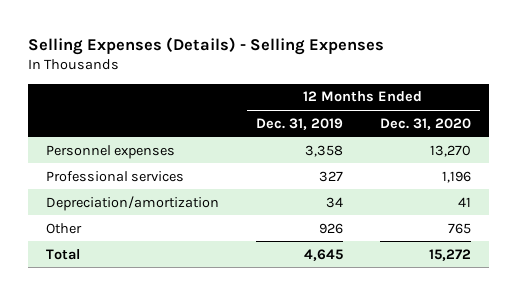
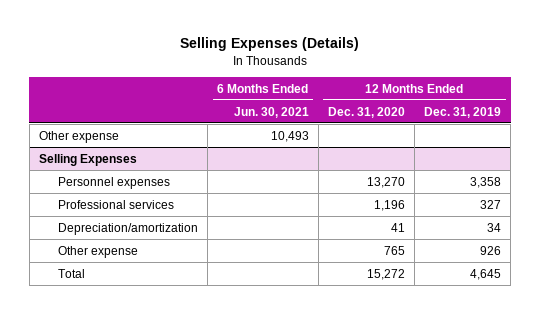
- Selling Expenses (Details) - Selling Expenses
+ Selling Expenses (Details)
- | 12 Months Ended Dec. 31, 2019 | 12 Months Ended Dec. 31, 2020
+ | 6 Months Ended Jun. 30, 2021 | 12 Months Ended Dec. 31, 2020 | 12 Months Ended Dec. 31, 2019
+ Other expense | 10,493 | |
+ Selling Expenses
- Other | 926 | 765
+ Other expense | | 765 | 926

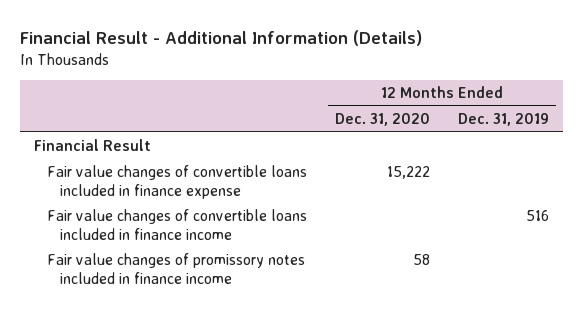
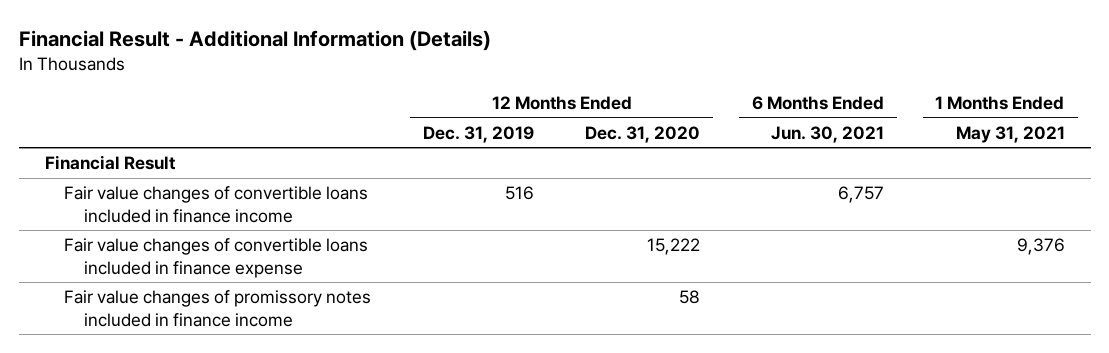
- | 12 Months Ended Dec. 31, 2020 | 12 Months Ended Dec. 31, 2019
+ | 12 Months Ended Dec. 31, 2019 | 12 Months Ended Dec. 31, 2020 | 6 Months Ended Jun. 30, 2021 | 1 Months Ended May 31, 2021
moved down: Fair value changes of convertible loans included in finance expense | | 15,222 | | 9,376

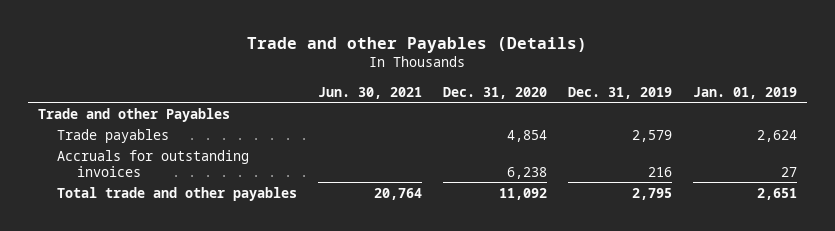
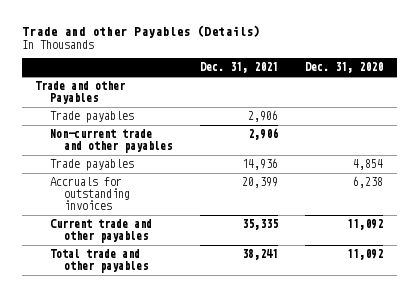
- | Jun. 30, 2021 | Dec. 31, 2020 | Dec. 31, 2019 | Jan. 01, 2019
+ | Dec. 31, 2021 | Dec. 31, 2020
+ Trade payables | 2,906 |
+ Non-current trade and other payables | 2,906 |
+ Current trade and other payables | 35,335 | 11,092

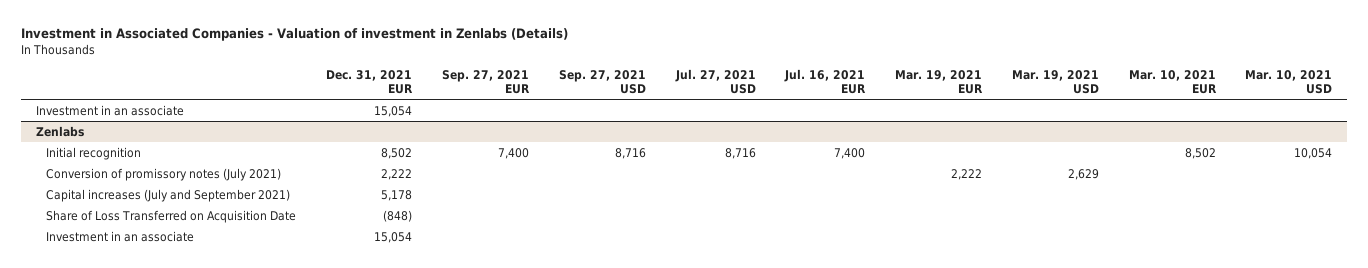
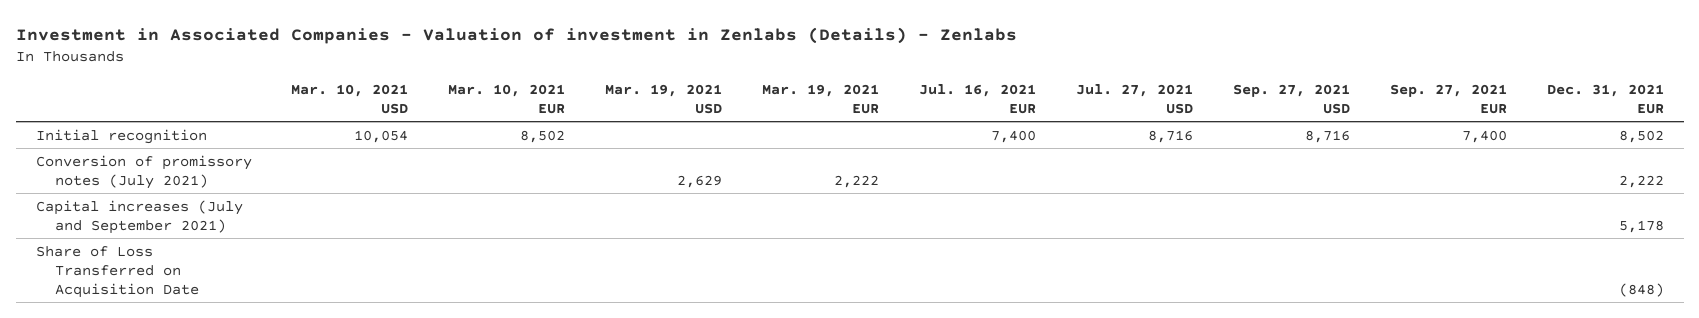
- Investment in Associated Companies - Valuation of investment in Zenlabs (Details)
+ Investment in Associated Companies - Valuation of investment in Zenlabs (Details) - Zenlabs
- | Dec. 31, 2021 EUR | Sep. 27, 2021 EUR | Sep. 27, 2021 USD | Jul. 27, 2021 USD | Jul. 16, 2021 EUR | Mar. 19, 2021 EUR | Mar. 19, 2021 USD | Mar. 10, 2021 EUR | Mar. 10, 2021 USD
+ | Mar. 10, 2021 USD | Mar. 10, 2021 EUR | Mar. 19, 2021 USD | Mar. 19, 2021 EUR | Jul. 16, 2021 EUR | Jul. 27, 2021 USD | Sep. 27, 2021 USD | Sep. 27, 2021 EUR | Dec. 31, 2021 EUR
- Investment in an associate | 15,054 | | | | | | | |
- Zenlabs
- Investment in an associate | 15,054 | | | | | | | |

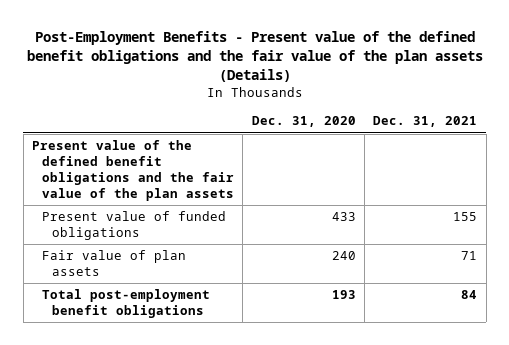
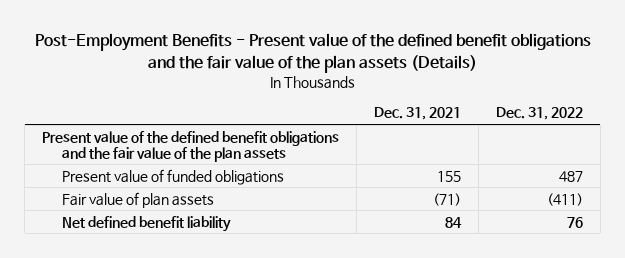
- | Dec. 31, 2020 | Dec. 31, 2021
+ | Dec. 31, 2021 | Dec. 31, 2022
- Fair value of plan assets | 240 | 71
- Total post-employment benefit obligations | 193 | 84
+ Fair value of plan assets | (71) | (411)
+ Net defined benefit liability | 84 | 76

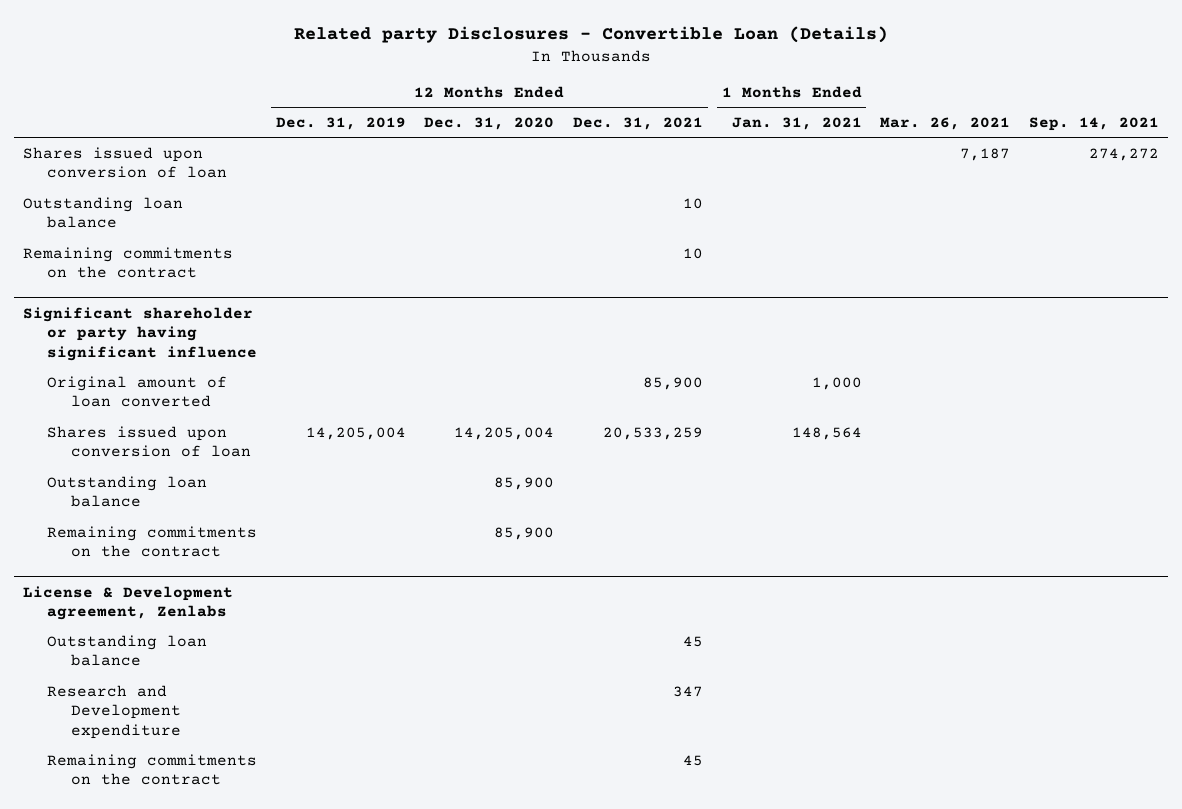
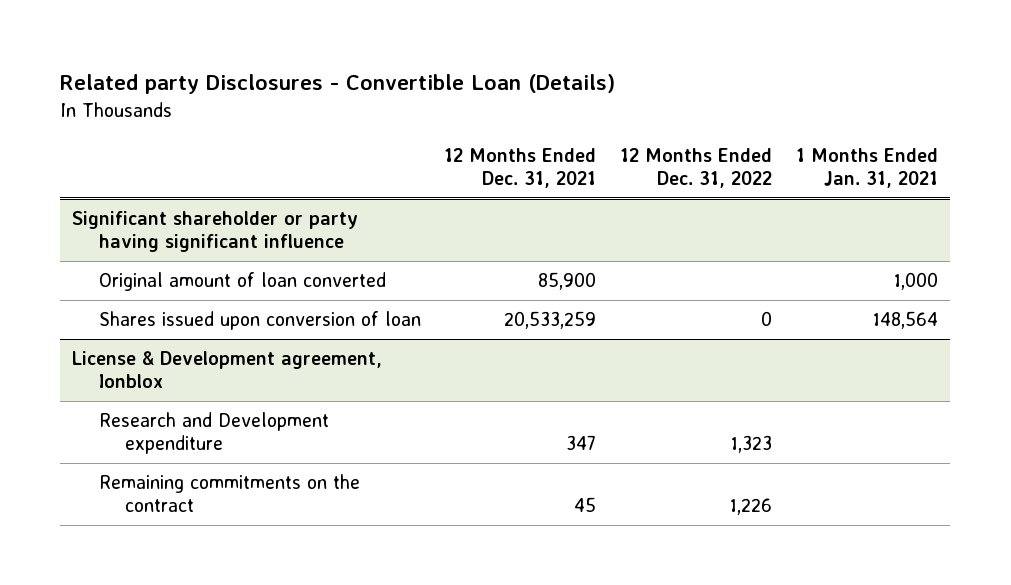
- | 12 Months Ended Dec. 31, 2019 | 12 Months Ended Dec. 31, 2020 | 12 Months Ended Dec. 31, 2021 | 1 Months Ended Jan. 31, 2021 | Mar. 26, 2021 | Sep. 14, 2021
+ | 12 Months Ended Dec. 31, 2021 | 12 Months Ended Dec. 31, 2022 | 1 Months Ended Jan. 31, 2021
- Shares issued upon conversion of loan | | | | | 7,187 | 274,272
- Outstanding loan balance | | | 10 | | |
- Remaining commitments on the contract | | | 10 | | |
@ Significant shareholder or party having significant influence
- Outstanding loan balance | | 85,900 | | | |
- Remaining commitments on the contract | | 85,900 | | | |
- License & Development agreement, Zenlabs
- Outstanding loan balance | | | 45 | | |
+ License & Development agreement, Ionblox

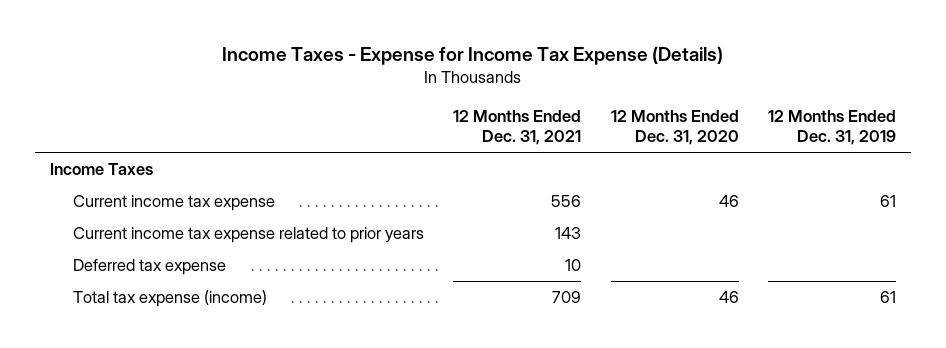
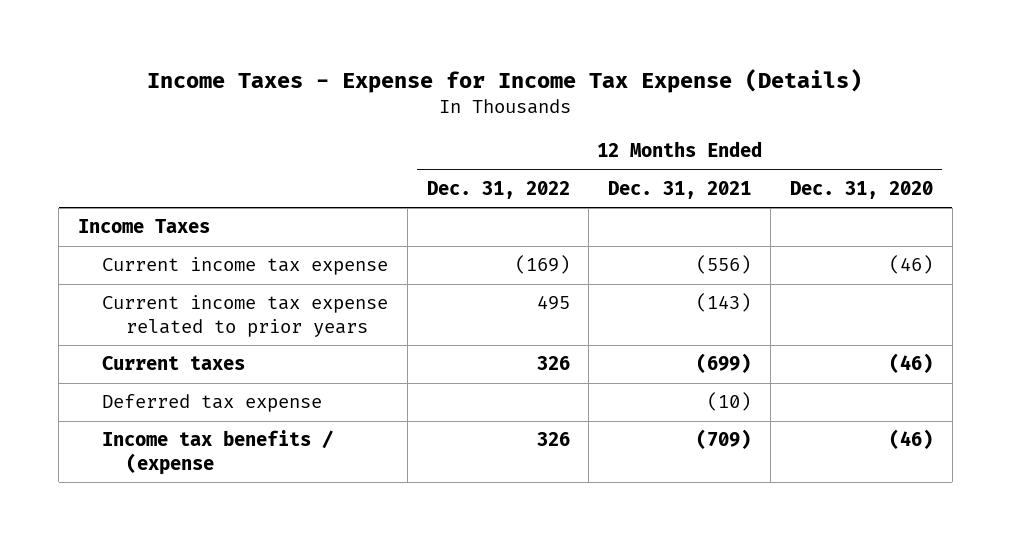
- | 12 Months Ended Dec. 31, 2021 | 12 Months Ended Dec. 31, 2020 | 12 Months Ended Dec. 31, 2019
+ | 12 Months Ended Dec. 31, 2022 | 12 Months Ended Dec. 31, 2021 | 12 Months Ended Dec. 31, 2020
- Current income tax expense | 556 | 46 | 61
- Current income tax expense related to prior years | 143 | |
- Deferred tax expense | 10 | |
- Total tax expense (income) | 709 | 46 | 61
+ Current income tax expense | (169) | (556) | (46)
+ Current income tax expense related to prior years | 495 | (143) |
+ Current taxes | 326 | (699) | (46)
+ Deferred tax expense | | (10) |
+ Income tax benefits / (expense | 326 | (709) | (46)

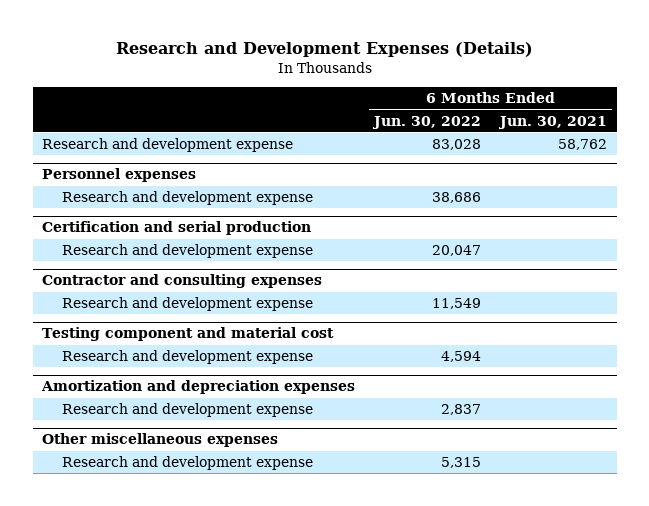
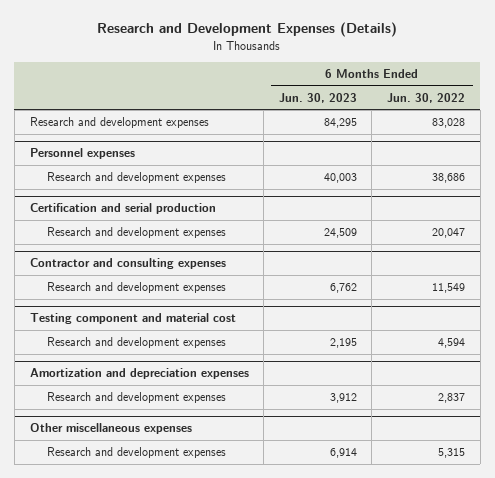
- | 6 Months Ended Jun. 30, 2022 | 6 Months Ended Jun. 30, 2021
+ | 6 Months Ended Jun. 30, 2023 | 6 Months Ended Jun. 30, 2022
- Research and development expense | 83,028 | 58,762
+ Research and development expenses | 84,295 | 83,028
@ Personnel expenses
- Research and development expense | 38,686 |
+ Research and development expenses | 40,003 | 38,686
@ Certification and serial production
- Research and development expense | 20,047 |
+ Research and development expenses | 24,509 | 20,047
@ Contractor and consulting expenses
- Research and development expense | 11,549 |
+ Research and development expenses | 6,762 | 11,549
@ Testing component and material cost
- Research and development expense | 4,594 |
+ Research and development expenses | 2,195 | 4,594
@ Amortization and depreciation expenses
- Research and development expense | 2,837 |
+ Research and development expenses | 3,912 | 2,837
@ Other miscellaneous expenses
- Research and development expense | 5,315 |
+ Research and development expenses | 6,914 | 5,315

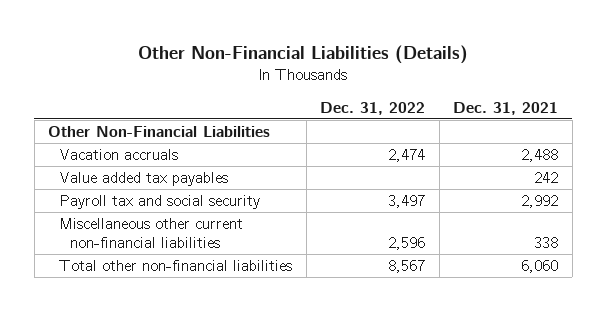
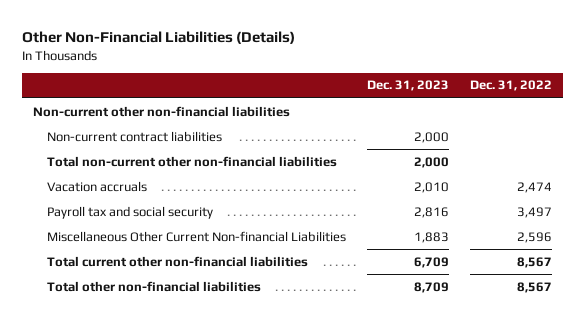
- | Dec. 31, 2022 | Dec. 31, 2021
+ | Dec. 31, 2023 | Dec. 31, 2022
- Other Non-Financial Liabilities
+ Non-current other non-financial liabilities
+ Non-current contract liabilities | 2,000 |
+ Total non-current other non-financial liabilities | 2,000 |
- Value added tax payables | | 242
- Miscellaneous other current non-financial liabilities | 2,596 | 338
+ Miscellaneous Other Current Non-financial Liabilities | 1,883 | 2,596
+ Total current other non-financial liabilities | 6,709 | 8,567

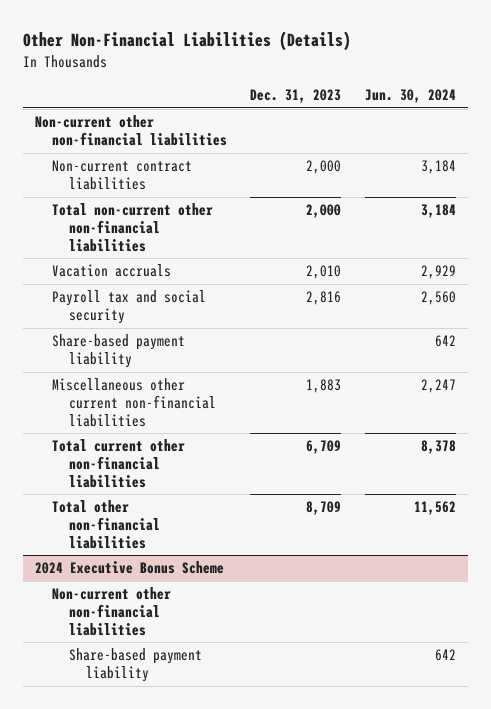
- | Dec. 31, 2023 | Dec. 31, 2022
+ | Dec. 31, 2023 | Jun. 30, 2024
- Miscellaneous Other Current Non-financial Liabilities | 1,883 | 2,596
+ Share-based payment liability | | 642
+ Miscellaneous other current non-financial liabilities | 1,883 | 2,247
+ 2024 Executive Bonus Scheme
+ Non-current other non-financial liabilities
+ Share-based payment liability | | 642

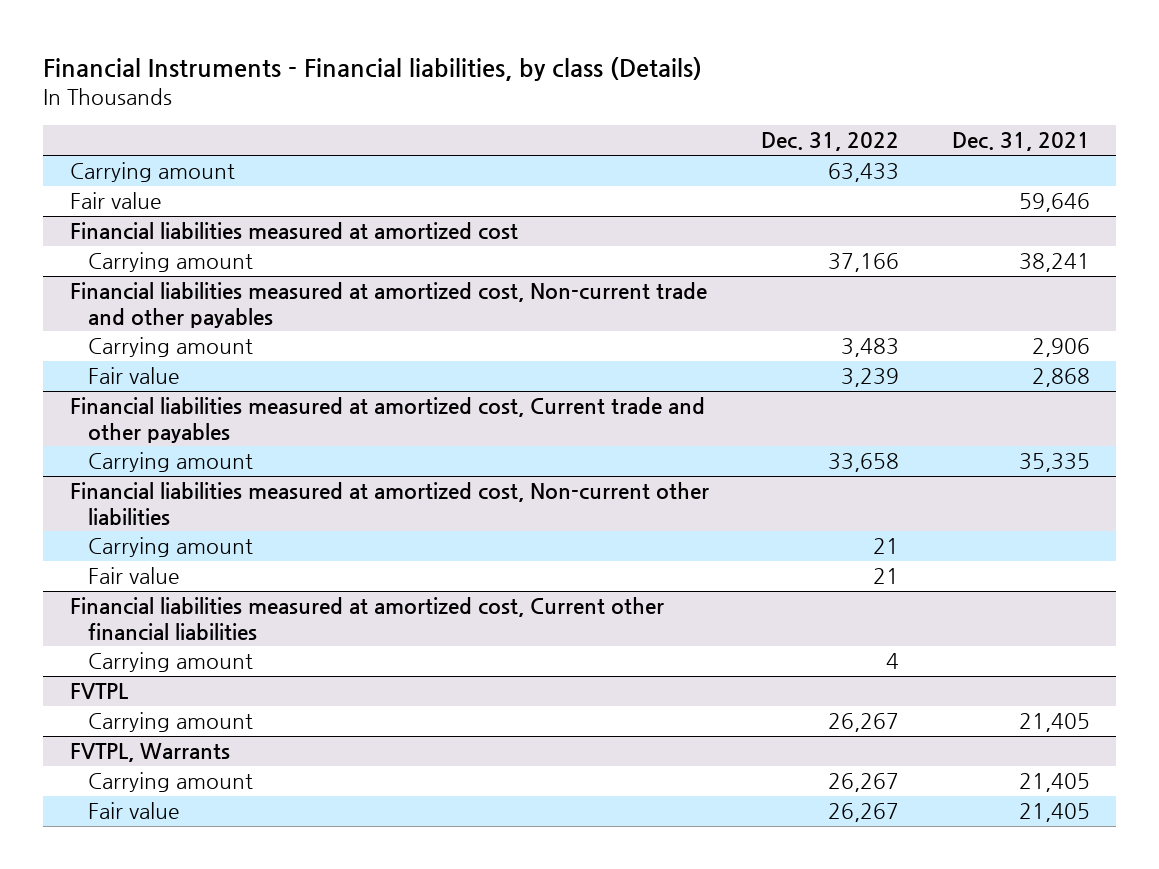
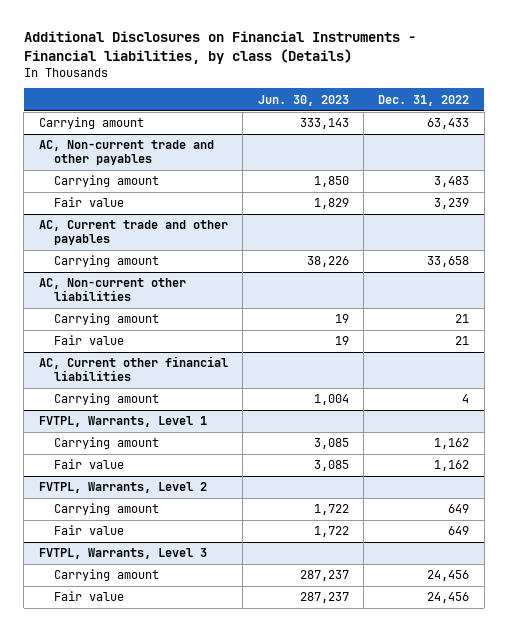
- Financial Instruments - Financial liabilities, by class (Details)
+ Additional Disclosures on Financial Instruments - Financial liabilities, by class (Details)
- | Dec. 31, 2022 | Dec. 31, 2021
+ | Jun. 30, 2023 | Dec. 31, 2022
- Fair value | | 59,646
- Financial liabilities measured at amortized cost
- Carrying amount | 37,166 | 38,241
- Financial liabilities measured at amortized cost, Non-current trade and other payables
+ AC, Non-current trade and other payables
- Financial liabilities measured at amortized cost, Current trade and other payables
+ AC, Current trade and other payables
- Financial liabilities measured at amortized cost, Non-current other liabilities
+ AC, Non-current other liabilities
- Financial liabilities measured at amortized cost, Current other financial liabilities
+ AC, Current other financial liabilities
- FVTPL
- Carrying amount | 26,267 | 21,405
- FVTPL, Warrants
- Carrying amount | 26,267 | 21,405
- Fair value | 26,267 | 21,405
+ FVTPL, Warrants, Level 1
+ Carrying amount | 3,085 | 1,162
+ Fair value | 3,085 | 1,162
+ FVTPL, Warrants, Level 2
+ Carrying amount | 1,722 | 649
+ Fair value | 1,722 | 649
+ FVTPL, Warrants, Level 3
+ Carrying amount | 287,237 | 24,456
+ Fair value | 287,237 | 24,456

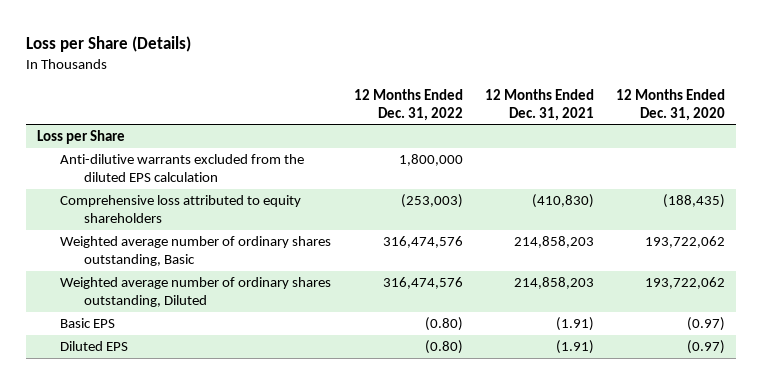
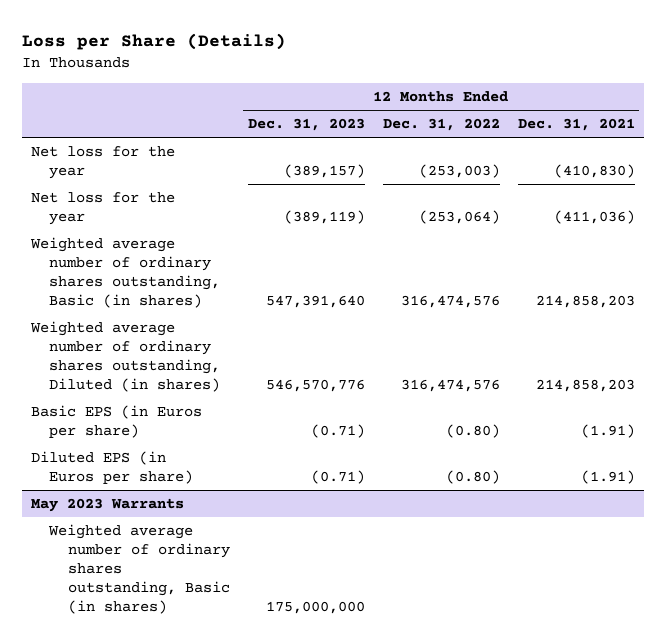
- | 12 Months Ended Dec. 31, 2022 | 12 Months Ended Dec. 31, 2021 | 12 Months Ended Dec. 31, 2020
+ | 12 Months Ended Dec. 31, 2023 | 12 Months Ended Dec. 31, 2022 | 12 Months Ended Dec. 31, 2021
- Loss per Share
- Anti-dilutive warrants excluded from the diluted EPS calculation | 1,800,000 | |
- Comprehensive loss attributed to equity shareholders | (253,003) | (410,830) | (188,435)
- Weighted average number of ordinary shares outstanding, Basic | 316,474,576 | 214,858,203 | 193,722,062
- Weighted average number of ordinary shares outstanding, Diluted | 316,474,576 | 214,858,203 | 193,722,062
- Basic EPS | (0.80) | (1.91) | (0.97)
- Diluted EPS | (0.80) | (1.91) | (0.97)
+ Net loss for the year | (389,157) | (253,003) | (410,830)
+ Net loss for the year | (389,119) | (253,064) | (411,036)
+ Weighted average number of ordinary shares outstanding, Basic (in shares) | 547,391,640 | 316,474,576 | 214,858,203
+ Weighted average number of ordinary shares outstanding, Diluted (in shares) | 546,570,776 | 316,474,576 | 214,858,203
+ Basic EPS (in Euros per share) | (0.71) | (0.80) | (1.91)
+ Diluted EPS (in Euros per share) | (0.71) | (0.80) | (1.91)
+ May 2023 Warrants
+ Weighted average number of ordinary shares outstanding, Basic (in shares) | 175,000,000 | |

